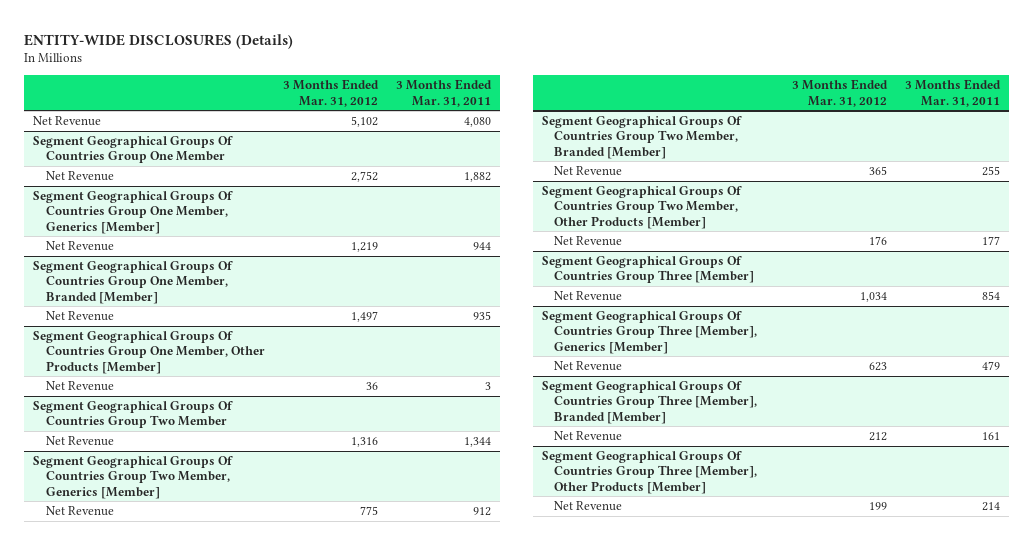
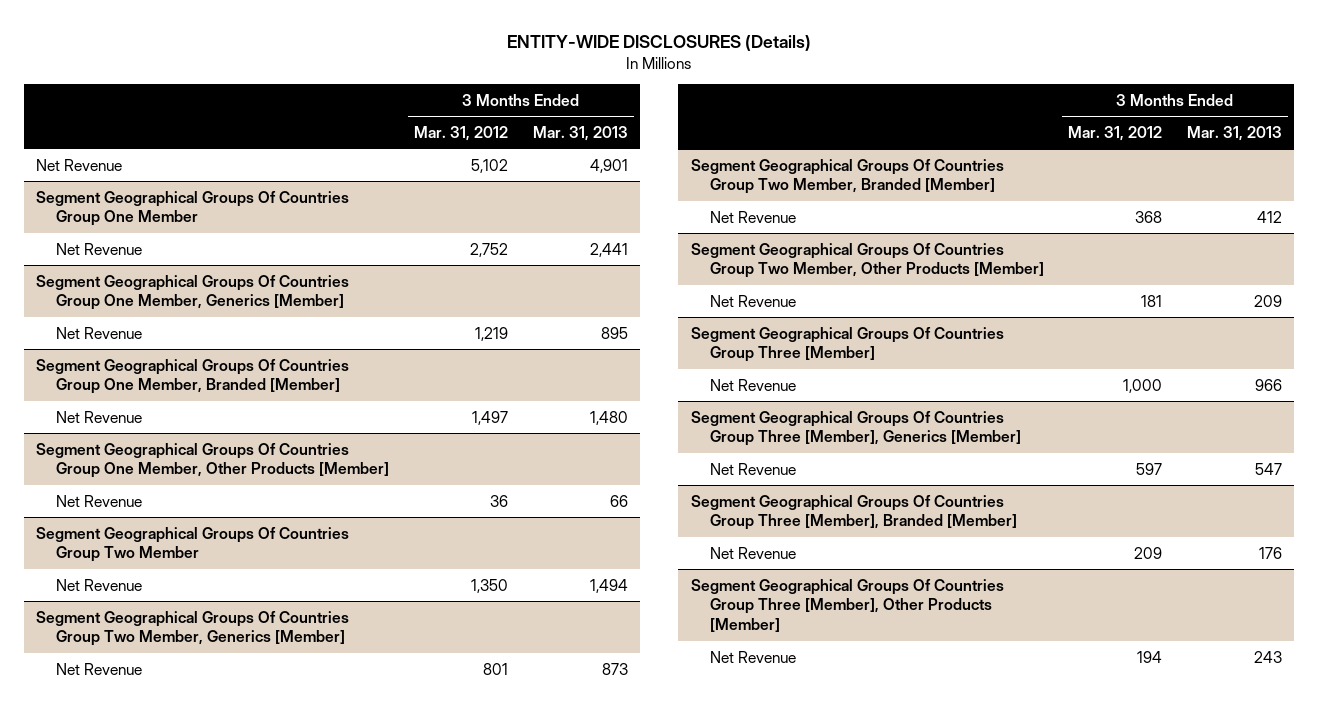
- | 3 Months Ended Mar. 31, 2012 | 3 Months Ended Mar. 31, 2011
+ | 3 Months Ended Mar. 31, 2012 | 3 Months Ended Mar. 31, 2013
@ Segment Geographical Groups Of Countries Group Two Member
- Net Revenue | 1,316 | 1,344
+ Net Revenue | 1,350 | 1,494
@ Segment Geographical Groups Of Countries Group Two Member, Generics [Member]
- Net Revenue | 775 | 912
+ Net Revenue | 801 | 873
@ Segment Geographical Groups Of Countries Group Two Member, Branded [Member]
- Net Revenue | 365 | 255
+ Net Revenue | 368 | 412
@ Segment Geographical Groups Of Countries Group Two Member, Other Products [Member]
- Net Revenue | 176 | 177
+ Net Revenue | 181 | 209
@ Segment Geographical Groups Of Countries Group Three [Member]
- Net Revenue | 1,034 | 854
+ Net Revenue | 1,000 | 966
@ Segment Geographical Groups Of Countries Group Three [Member], Generics [Member]
- Net Revenue | 623 | 479
+ Net Revenue | 597 | 547
@ Segment Geographical Groups Of Countries Group Three [Member], Branded [Member]
- Net Revenue | 212 | 161
+ Net Revenue | 209 | 176
@ Segment Geographical Groups Of Countries Group Three [Member], Other Products [Member]
- Net Revenue | 199 | 214
+ Net Revenue | 194 | 243

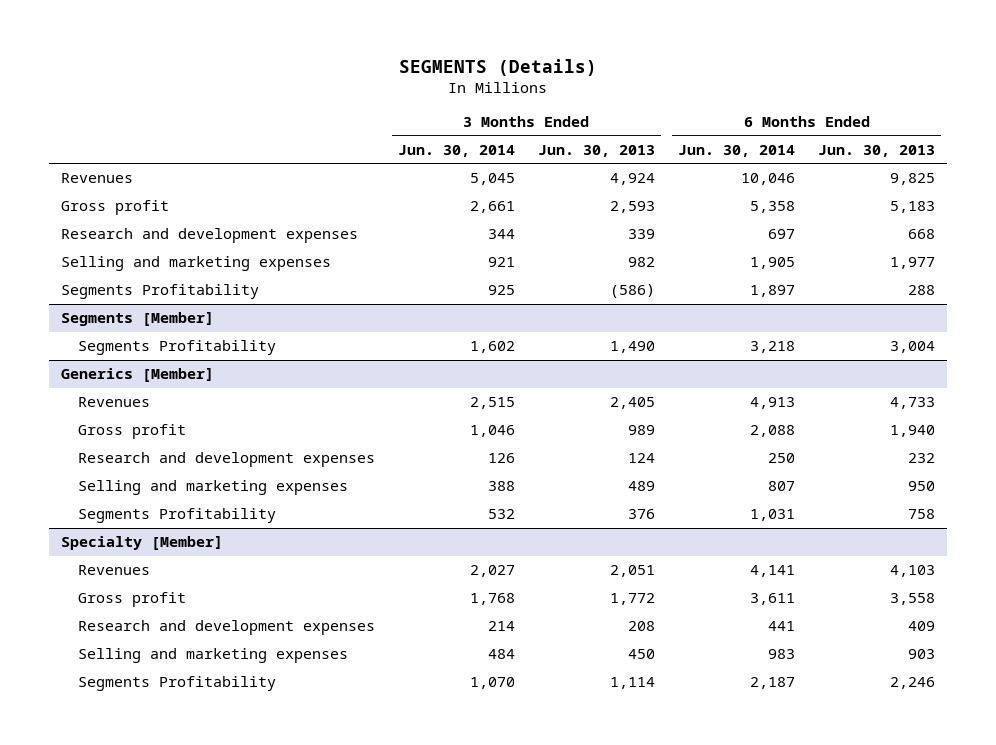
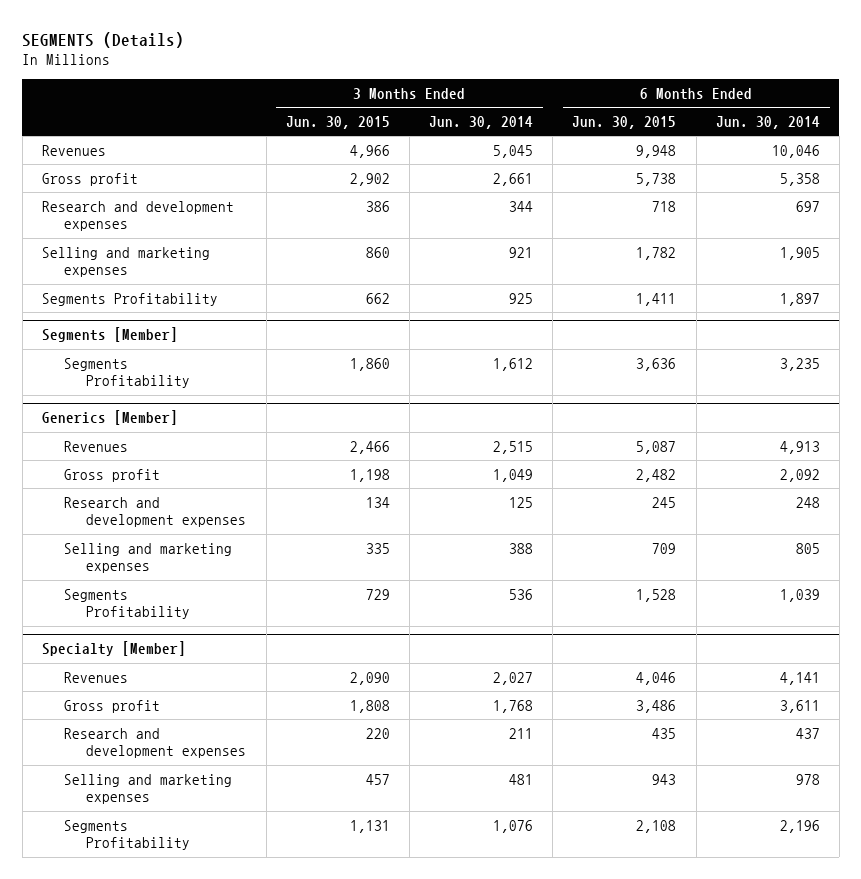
- | 3 Months Ended Jun. 30, 2014 | 3 Months Ended Jun. 30, 2013 | 6 Months Ended Jun. 30, 2014 | 6 Months Ended Jun. 30, 2013
+ | 3 Months Ended Jun. 30, 2015 | 3 Months Ended Jun. 30, 2014 | 6 Months Ended Jun. 30, 2015 | 6 Months Ended Jun. 30, 2014
@ Segments [Member]
- Segments Profitability | 1,602 | 1,490 | 3,218 | 3,004
+ Segments Profitability | 1,860 | 1,612 | 3,636 | 3,235
@ Generics [Member]
- Gross profit | 1,046 | 989 | 2,088 | 1,940
- Research and development expenses | 126 | 124 | 250 | 232
- Selling and marketing expenses | 388 | 489 | 807 | 950
- Segments Profitability | 532 | 376 | 1,031 | 758
+ Gross profit | 1,198 | 1,049 | 2,482 | 2,092
+ Research and development expenses | 134 | 125 | 245 | 248
+ Selling and marketing expenses | 335 | 388 | 709 | 805
+ Segments Profitability | 729 | 536 | 1,528 | 1,039
@ Specialty [Member]
- Research and development expenses | 214 | 208 | 441 | 409
- Selling and marketing expenses | 484 | 450 | 983 | 903
- Segments Profitability | 1,070 | 1,114 | 2,187 | 2,246
+ Research and development expenses | 220 | 211 | 435 | 437
+ Selling and marketing expenses | 457 | 481 | 943 | 978
+ Segments Profitability | 1,131 | 1,076 | 2,108 | 2,196

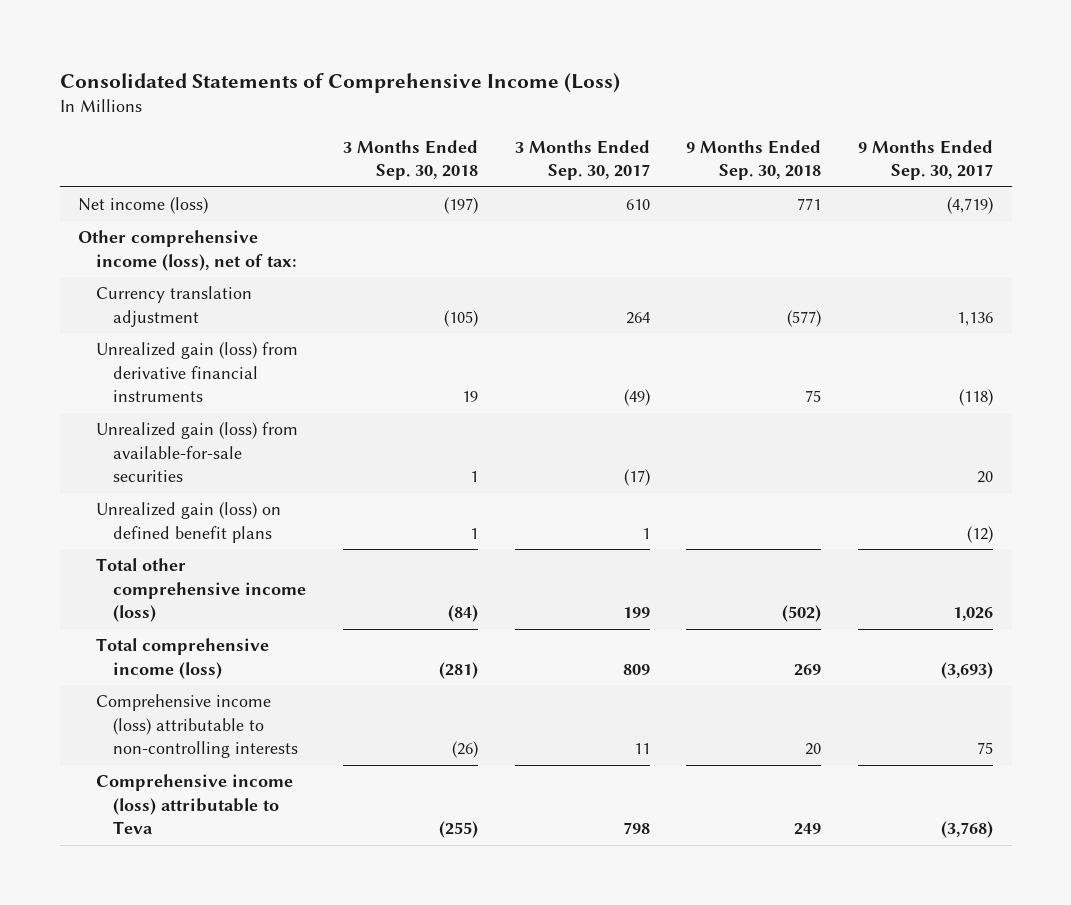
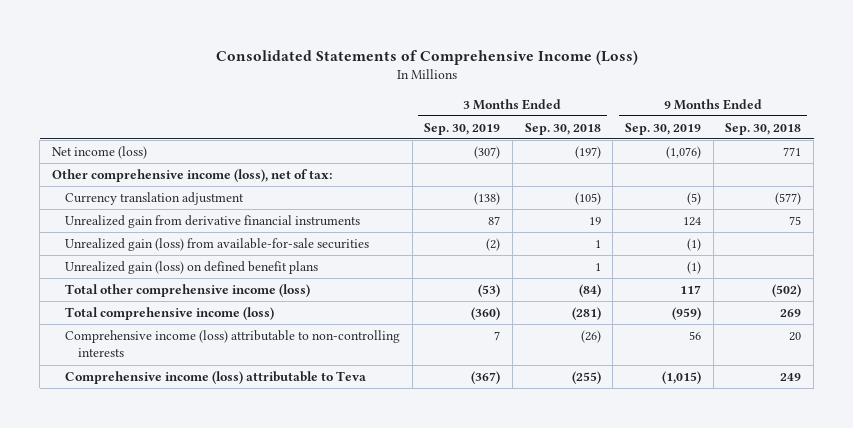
- | 3 Months Ended Sep. 30, 2018 | 3 Months Ended Sep. 30, 2017 | 9 Months Ended Sep. 30, 2018 | 9 Months Ended Sep. 30, 2017
+ | 3 Months Ended Sep. 30, 2019 | 3 Months Ended Sep. 30, 2018 | 9 Months Ended Sep. 30, 2019 | 9 Months Ended Sep. 30, 2018
- Unrealized gain (loss) from derivative financial instruments | 19 | (49) | 75 | (118)
+ Unrealized gain from derivative financial instruments | 87 | 19 | 124 | 75

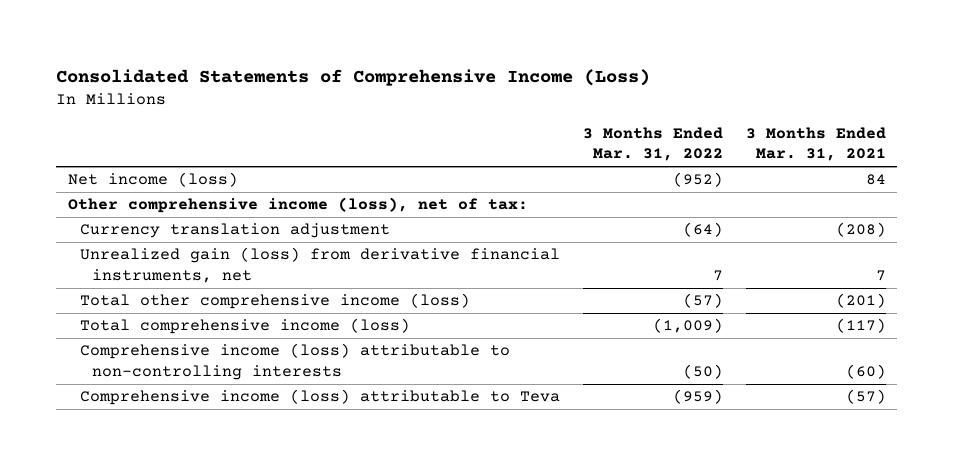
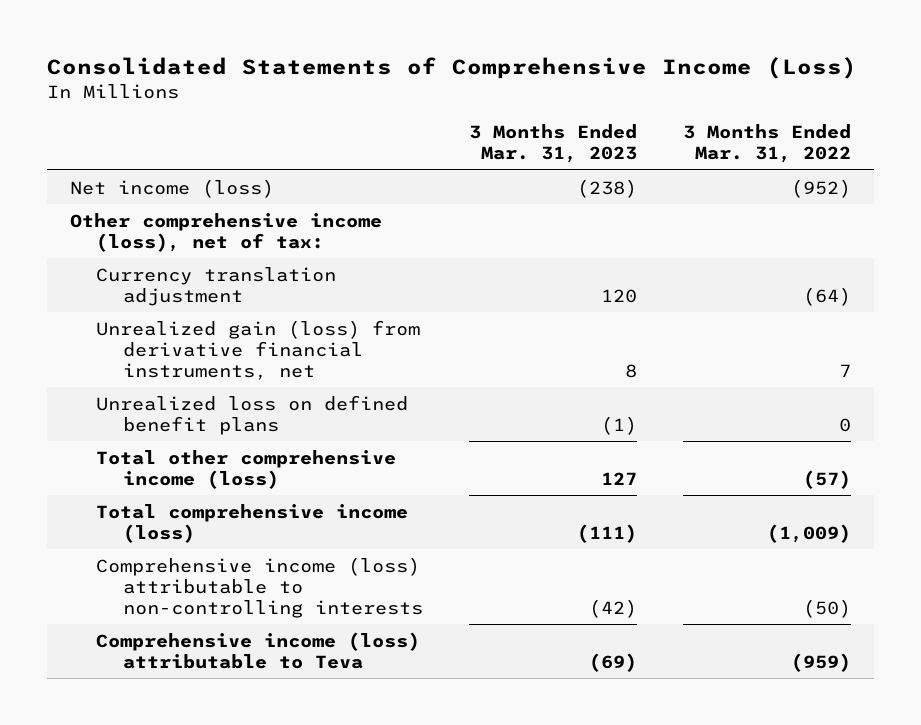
- | 3 Months Ended Mar. 31, 2022 | 3 Months Ended Mar. 31, 2021
+ | 3 Months Ended Mar. 31, 2023 | 3 Months Ended Mar. 31, 2022
+ Unrealized loss on defined benefit plans | (1) | 0

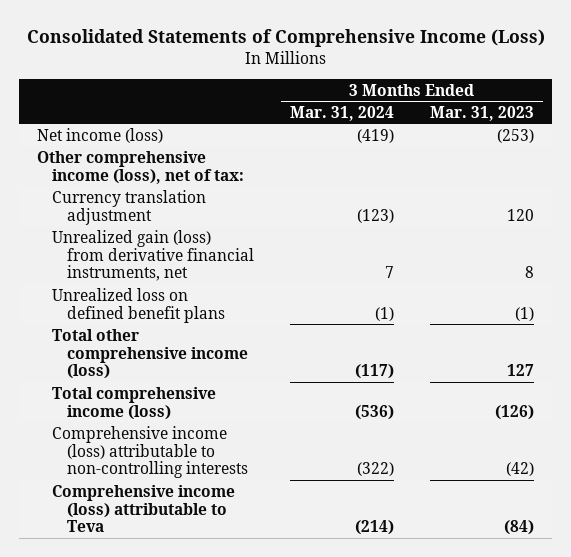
- | 3 Months Ended Mar. 31, 2023 | 3 Months Ended Mar. 31, 2022
+ | 3 Months Ended Mar. 31, 2024 | 3 Months Ended Mar. 31, 2023
- Net income (loss) | (238) | (952)
+ Net income (loss) | (419) | (253)
- Total comprehensive income (loss) | (111) | (1,009)
+ Total comprehensive income (loss) | (536) | (126)
- Comprehensive income (loss) attributable to Teva | (69) | (959)
+ Comprehensive income (loss) attributable to Teva | (214) | (84)

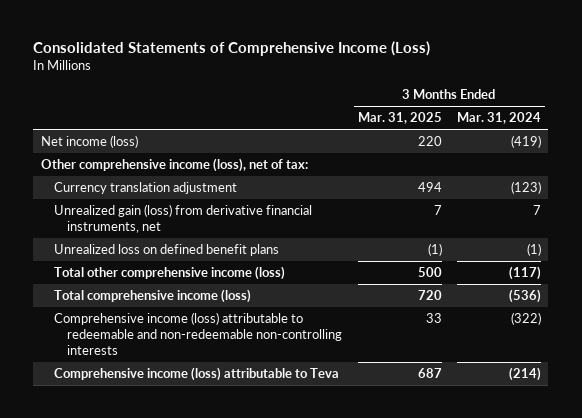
- | 3 Months Ended Mar. 31, 2024 | 3 Months Ended Mar. 31, 2023
+ | 3 Months Ended Mar. 31, 2025 | 3 Months Ended Mar. 31, 2024
- Comprehensive income (loss) attributable to non-controlling interests | (322) | (42)
+ Comprehensive income (loss) attributable to redeemable and non-redeemable non-controlling interests | 33 | (322)

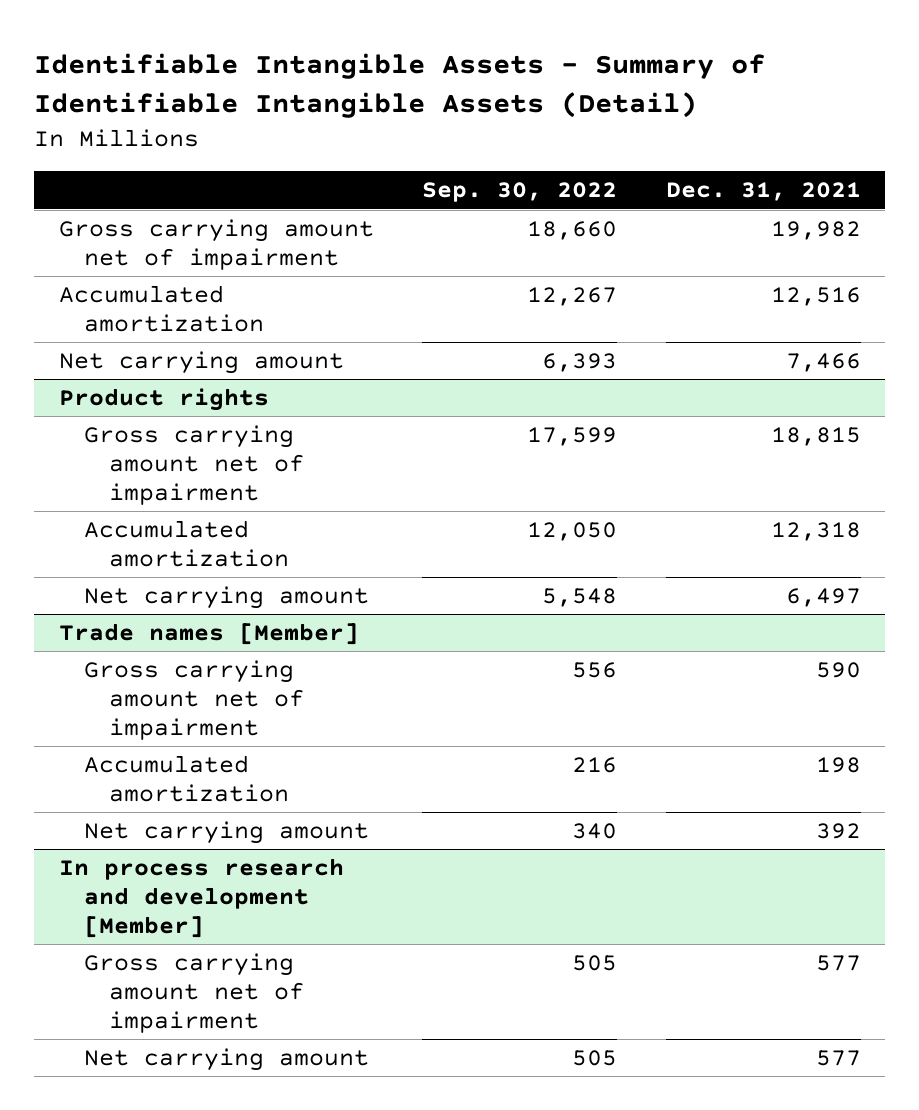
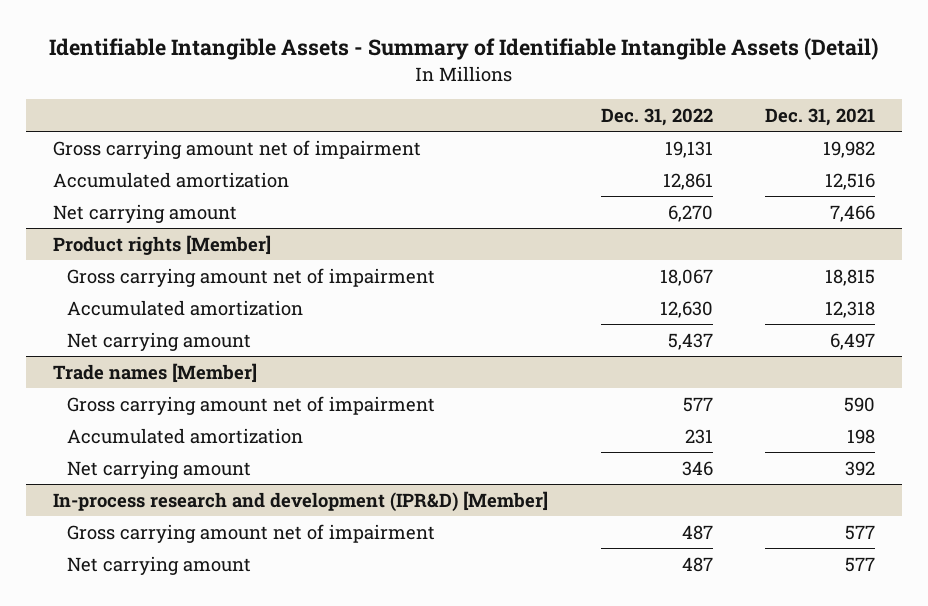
- | Sep. 30, 2022 | Dec. 31, 2021
+ | Dec. 31, 2022 | Dec. 31, 2021
- Product rights
+ Product rights [Member]
- In process research and development [Member]
+ In-process research and development (IPR&D) [Member]

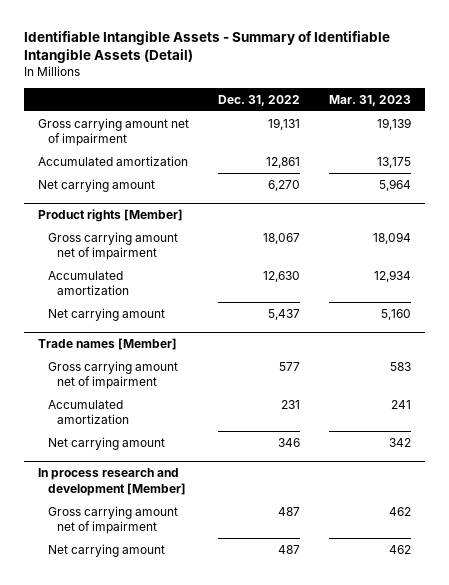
- | Dec. 31, 2022 | Dec. 31, 2021
+ | Dec. 31, 2022 | Mar. 31, 2023
- In-process research and development (IPR&D) [Member]
+ In process research and development [Member]

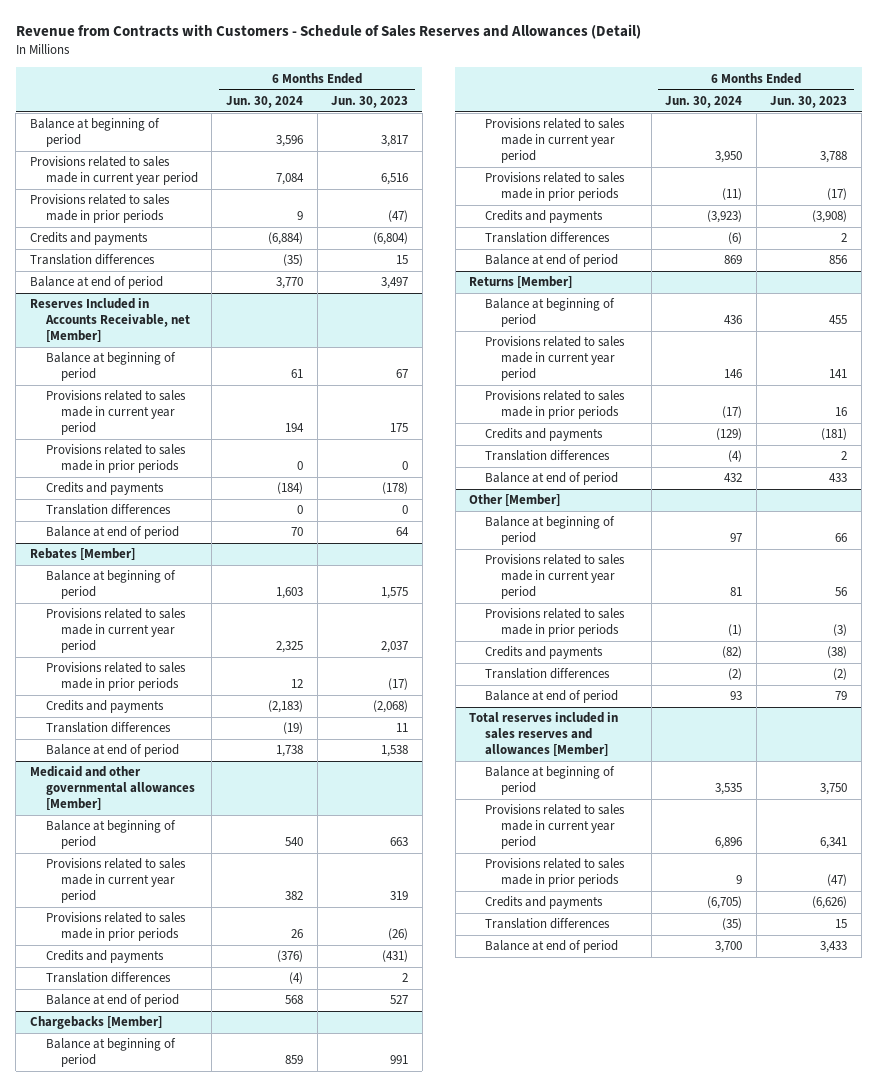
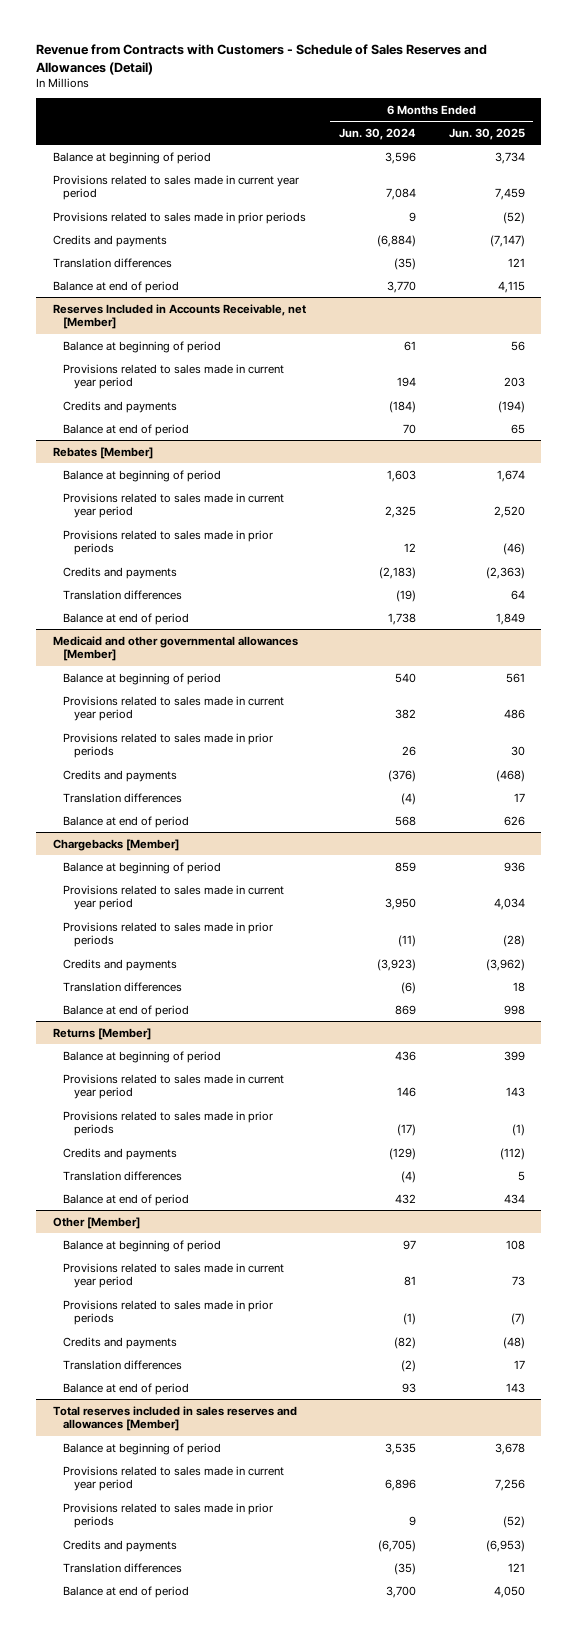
- | 6 Months Ended Jun. 30, 2024 | 6 Months Ended Jun. 30, 2023
+ | 6 Months Ended Jun. 30, 2024 | 6 Months Ended Jun. 30, 2025
@ Reserves Included in Accounts Receivable, net [Member]
- Provisions related to sales made in prior periods | 0 | 0
- Translation differences | 0 | 0

